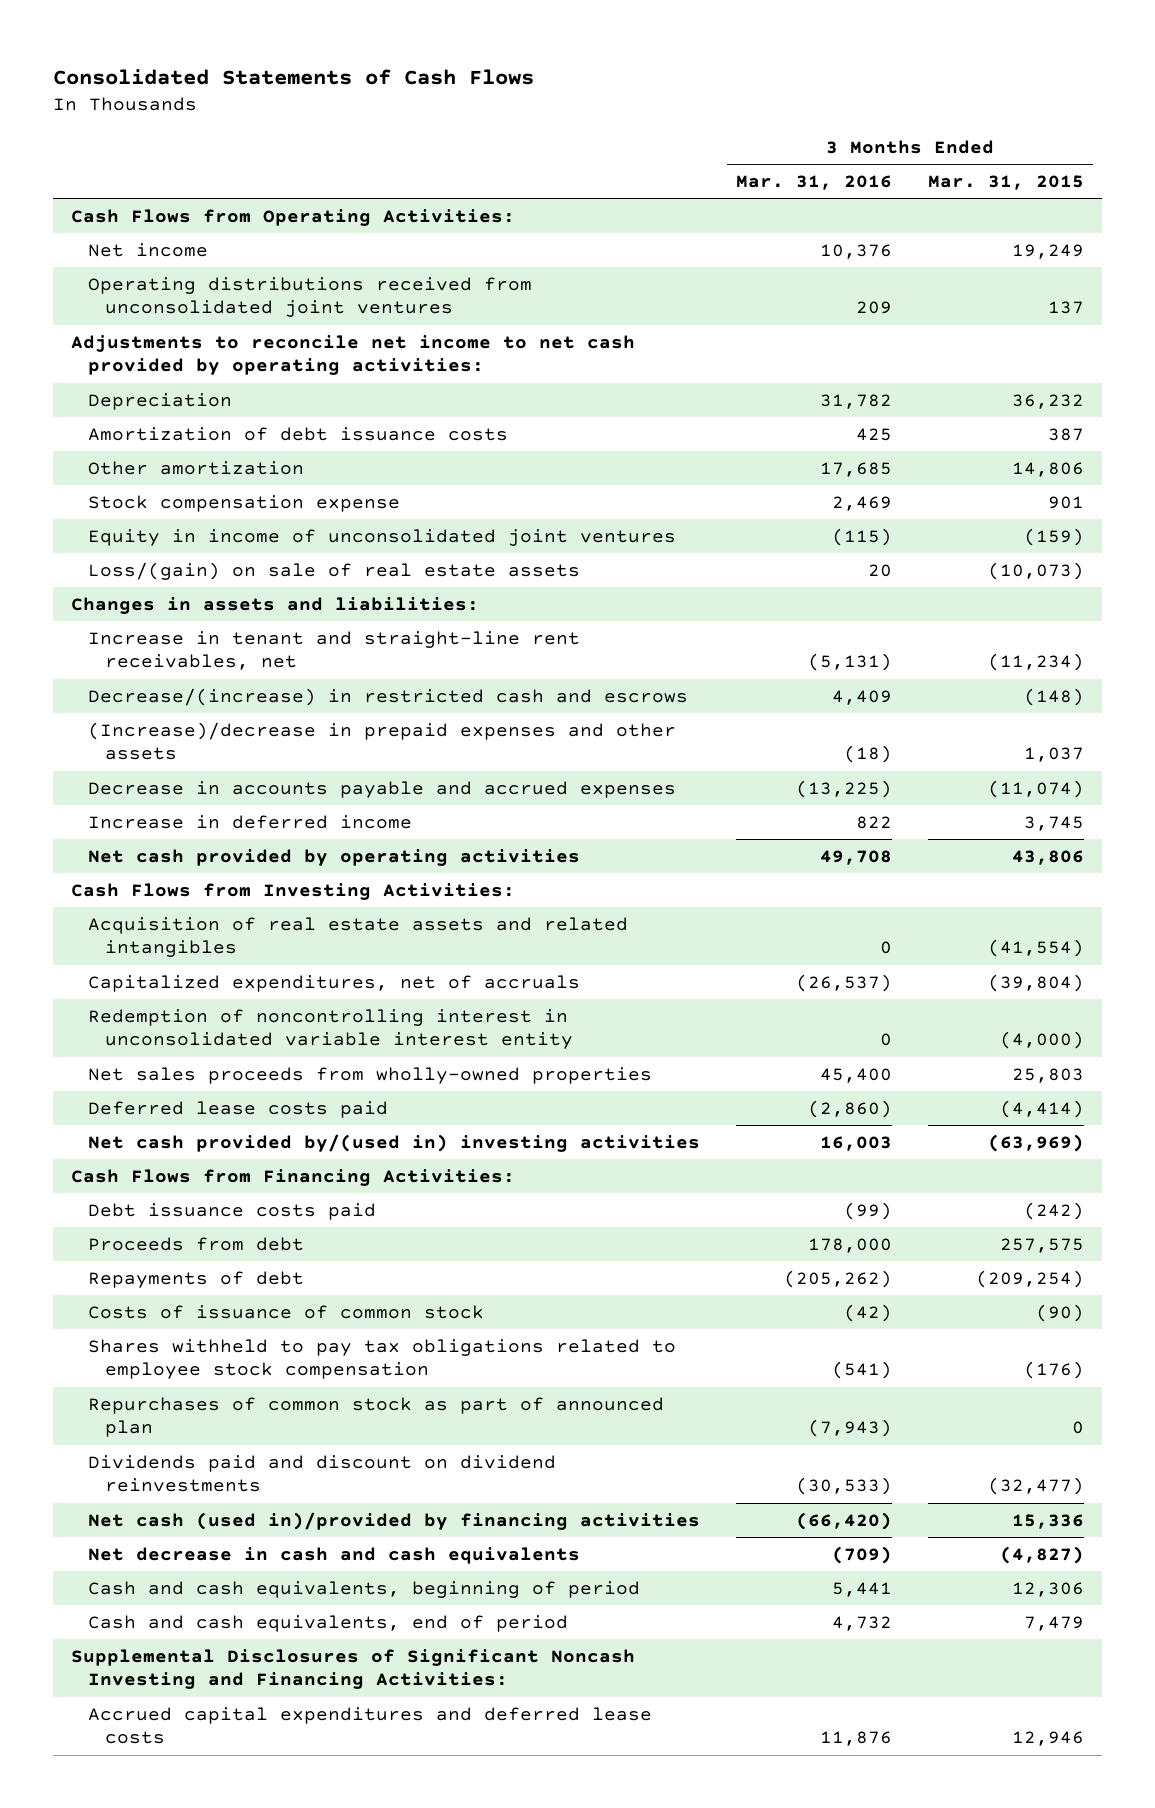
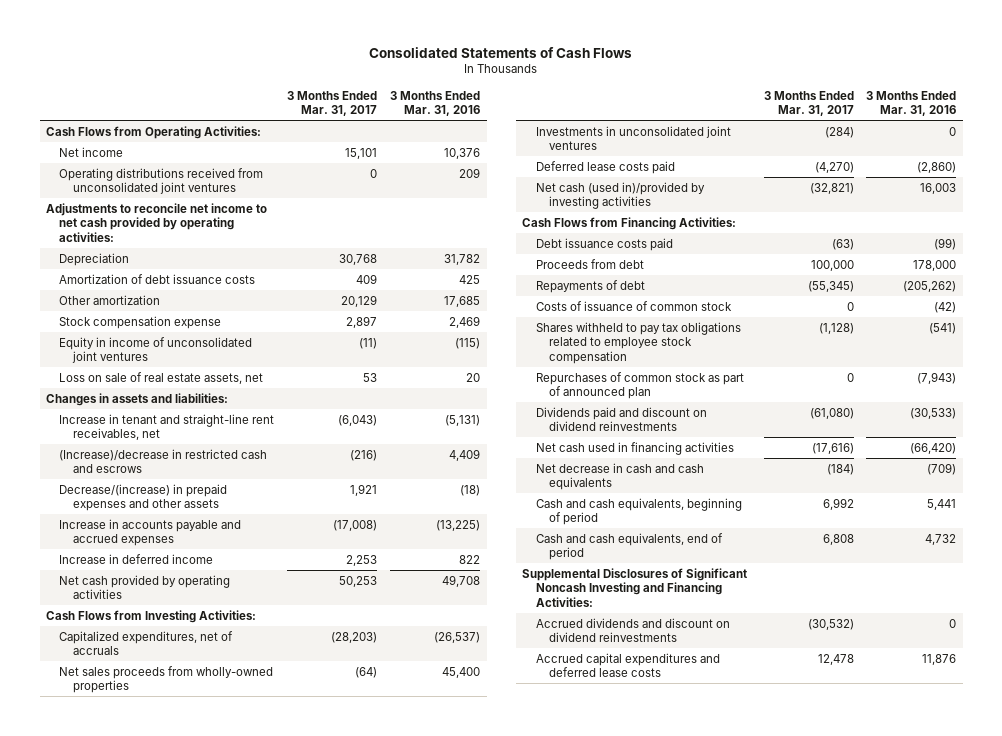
- | 3 Months Ended Mar. 31, 2016 | 3 Months Ended Mar. 31, 2015
+ | 3 Months Ended Mar. 31, 2017 | 3 Months Ended Mar. 31, 2016
- Loss/(gain) on sale of real estate assets | 20 | (10,073)
+ Loss on sale of real estate assets, net | 53 | 20
- Decrease/(increase) in restricted cash and escrows | 4,409 | (148)
- (Increase)/decrease in prepaid expenses and other assets | (18) | 1,037
- Decrease in accounts payable and accrued expenses | (13,225) | (11,074)
+ (Increase)/decrease in restricted cash and escrows | (216) | 4,409
+ Decrease/(increase) in prepaid expenses and other assets | 1,921 | (18)
+ Increase in accounts payable and accrued expenses | (17,008) | (13,225)
- Acquisition of real estate assets and related intangibles | 0 | (41,554)
- Redemption of noncontrolling interest in unconsolidated variable interest entity | 0 | (4,000)
+ Investments in unconsolidated joint ventures | (284) | 0
- Net cash provided by/(used in) investing activities | 16,003 | (63,969)
+ Net cash (used in)/provided by investing activities | (32,821) | 16,003
- Net cash (used in)/provided by financing activities | (66,420) | 15,336
+ Net cash used in financing activities | (17,616) | (66,420)
+ Accrued dividends and discount on dividend reinvestments | (30,532) | 0

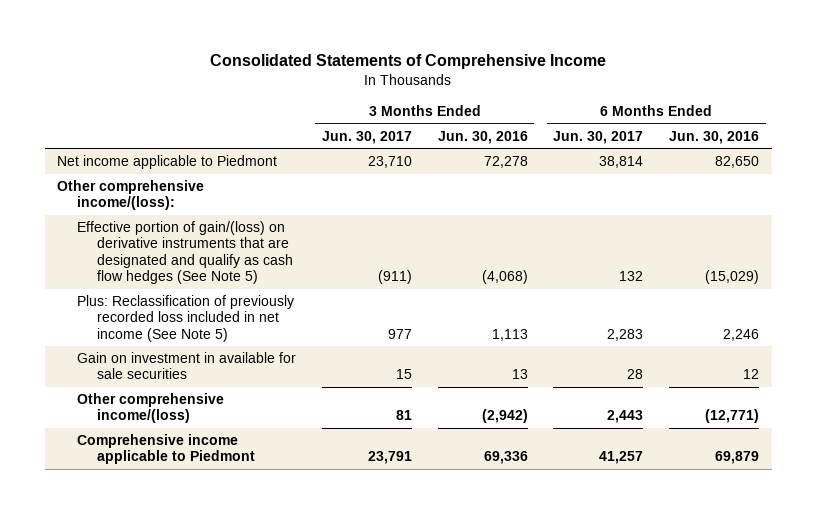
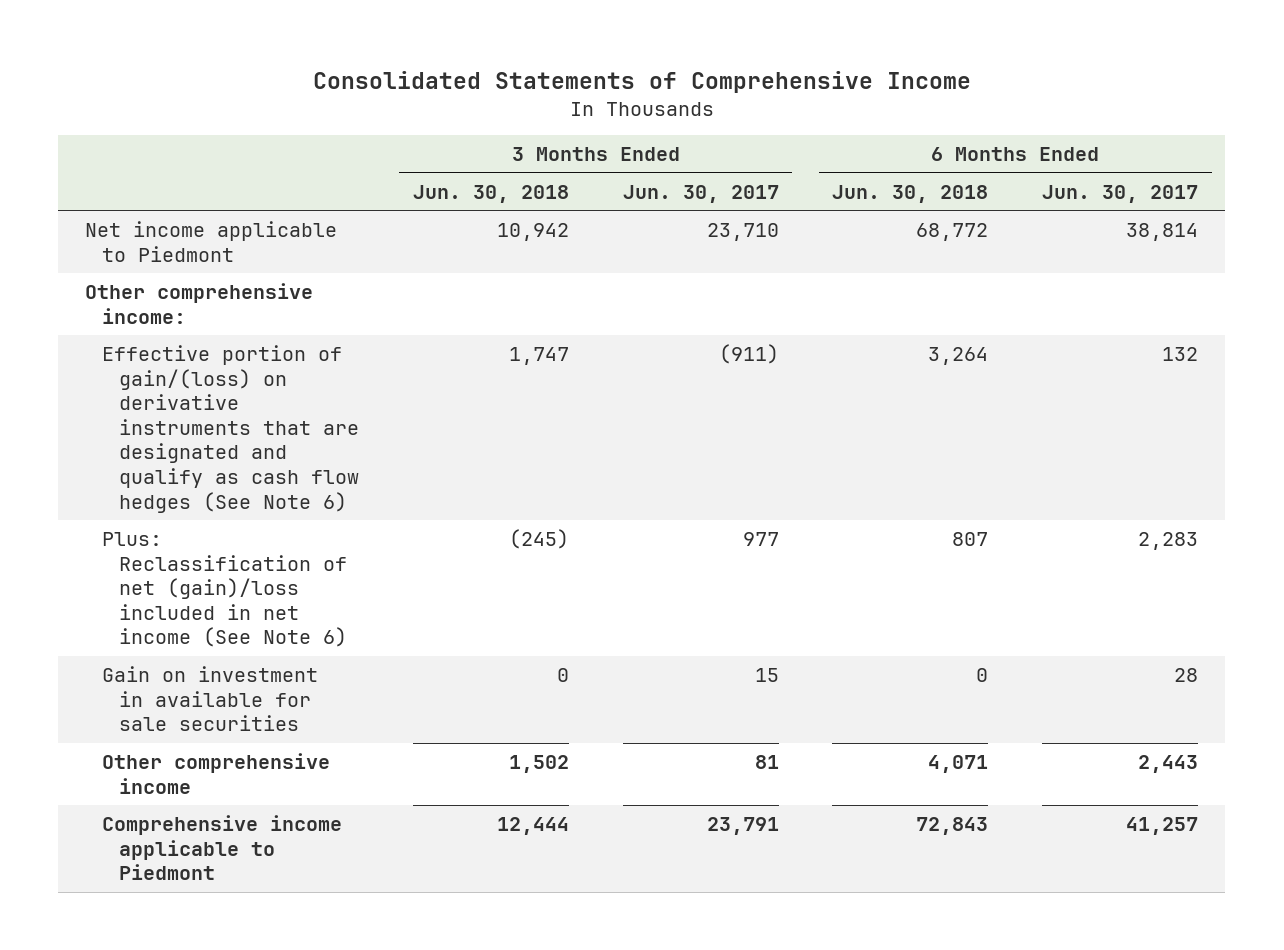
- | 3 Months Ended Jun. 30, 2017 | 3 Months Ended Jun. 30, 2016 | 6 Months Ended Jun. 30, 2017 | 6 Months Ended Jun. 30, 2016
+ | 3 Months Ended Jun. 30, 2018 | 3 Months Ended Jun. 30, 2017 | 6 Months Ended Jun. 30, 2018 | 6 Months Ended Jun. 30, 2017
- Other comprehensive income/(loss):
- Effective portion of gain/(loss) on derivative instruments that are designated and qualify as cash flow hedges (See Note 5) | (911) | (4,068) | 132 | (15,029)
- Plus: Reclassification of previously recorded loss included in net income (See Note 5) | 977 | 1,113 | 2,283 | 2,246
+ Other comprehensive income:
+ Effective portion of gain/(loss) on derivative instruments that are designated and qualify as cash flow hedges (See Note 6) | 1,747 | (911) | 3,264 | 132
+ Plus: Reclassification of net (gain)/loss included in net income (See Note 6) | (245) | 977 | 807 | 2,283
- Other comprehensive income/(loss) | 81 | (2,942) | 2,443 | (12,771)
+ Other comprehensive income | 1,502 | 81 | 4,071 | 2,443

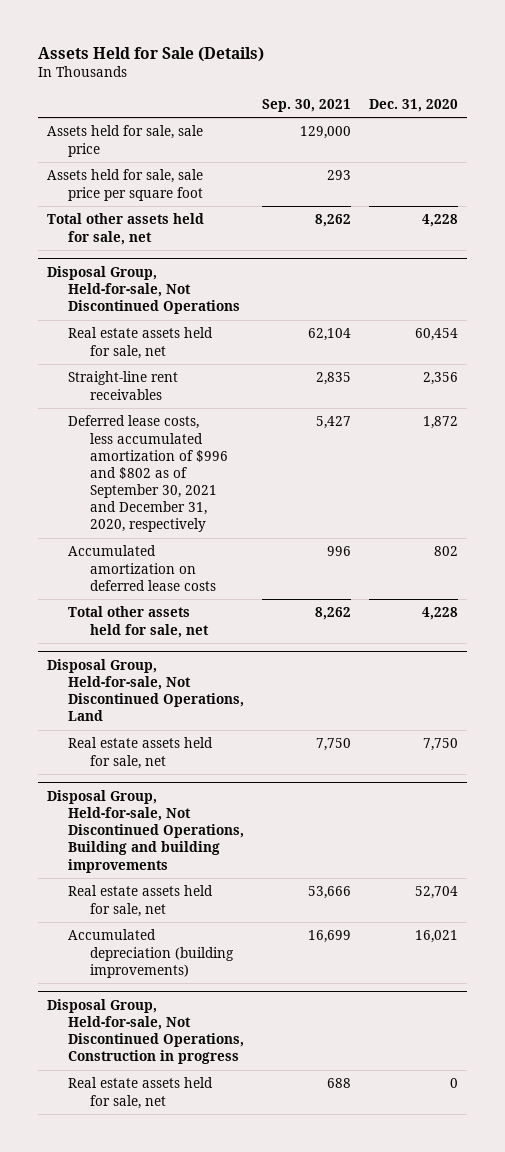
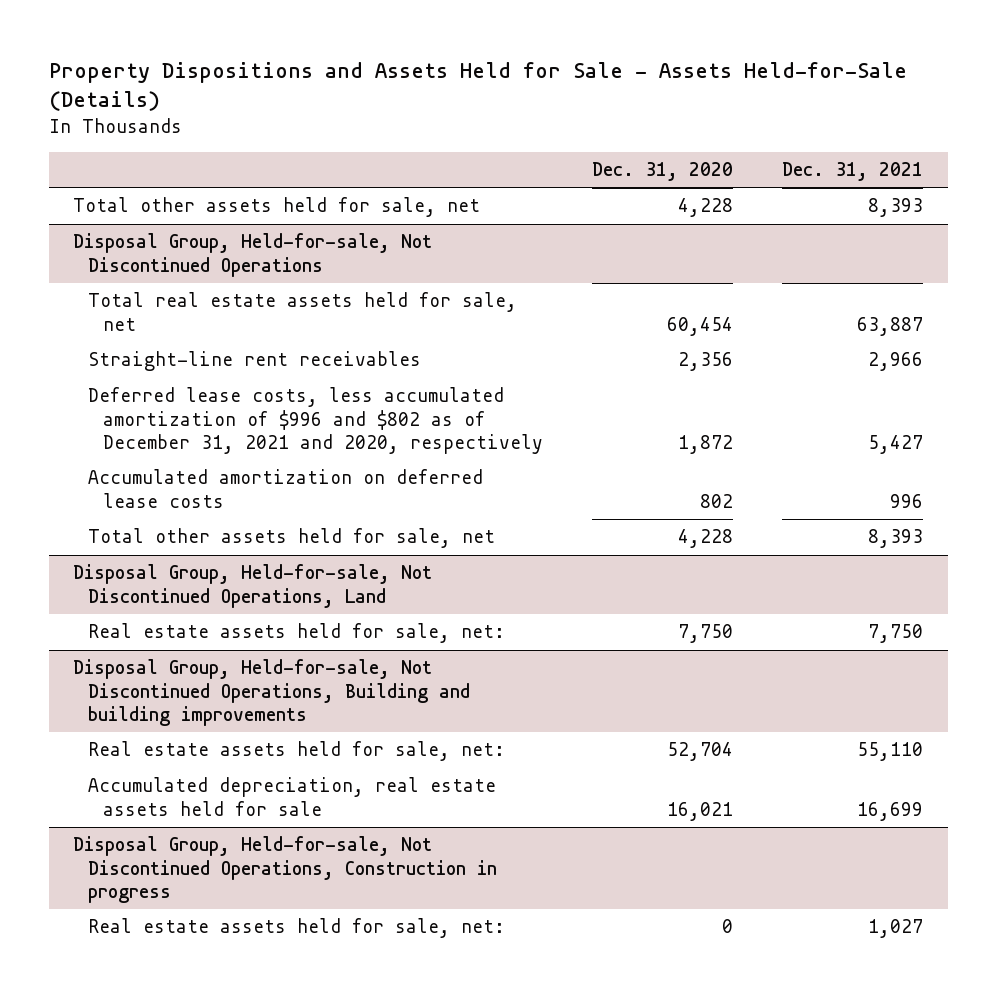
- Assets Held for Sale (Details)
+ Property Dispositions and Assets Held for Sale - Assets Held-for-Sale (Details)
- | Sep. 30, 2021 | Dec. 31, 2020
+ | Dec. 31, 2020 | Dec. 31, 2021
- Assets held for sale, sale price | 129,000 |
- Assets held for sale, sale price per square foot | 293 |
@ Disposal Group, Held-for-sale, Not Discontinued Operations
- Real estate assets held for sale, net | 62,104 | 60,454
+ Total real estate assets held for sale, net | 60,454 | 63,887
- Deferred lease costs, less accumulated amortization of $996 and $802 as of September 30, 2021 and December 31, 2020, respectively | 5,427 | 1,872
+ Deferred lease costs, less accumulated amortization of $996 and $802 as of December 31, 2021 and 2020, respectively | 1,872 | 5,427
@ Disposal Group, Held-for-sale, Not Discontinued Operations, Land
- Real estate assets held for sale, net | 7,750 | 7,750
+ Real estate assets held for sale, net: | 7,750 | 7,750
@ Disposal Group, Held-for-sale, Not Discontinued Operations, Building and building improvements
- Real estate assets held for sale, net | 53,666 | 52,704
- Accumulated depreciation (building improvements) | 16,699 | 16,021
+ Real estate assets held for sale, net: | 52,704 | 55,110
+ Accumulated depreciation, real estate assets held for sale | 16,021 | 16,699
@ Disposal Group, Held-for-sale, Not Discontinued Operations, Construction in progress
- Real estate assets held for sale, net | 688 | 0
+ Real estate assets held for sale, net: | 0 | 1,027

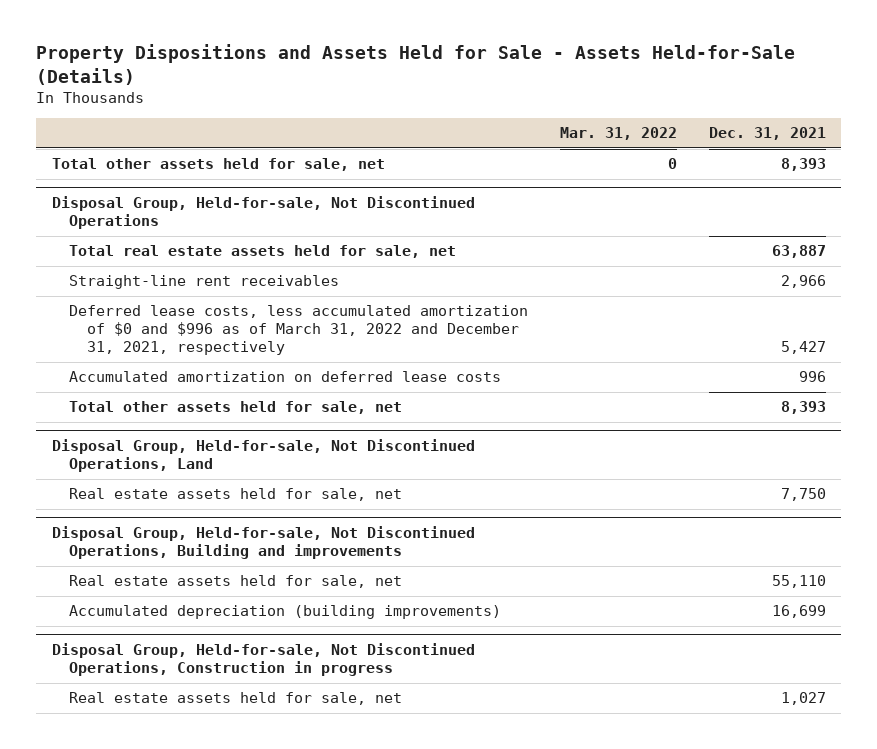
- | Dec. 31, 2020 | Dec. 31, 2021
+ | Mar. 31, 2022 | Dec. 31, 2021
@ Disposal Group, Held-for-sale, Not Discontinued Operations
- Deferred lease costs, less accumulated amortization of $996 and $802 as of December 31, 2021 and 2020, respectively | 1,872 | 5,427
+ Deferred lease costs, less accumulated amortization of $0 and $996 as of March 31, 2022 and December 31, 2021, respectively | | 5,427
@ Disposal Group, Held-for-sale, Not Discontinued Operations, Land
- Real estate assets held for sale, net: | 7,750 | 7,750
- Disposal Group, Held-for-sale, Not Discontinued Operations, Building and building improvements
- Real estate assets held for sale, net: | 52,704 | 55,110
- Accumulated depreciation, real estate assets held for sale | 16,021 | 16,699
@ Disposal Group, Held-for-sale, Not Discontinued Operations, Land
+ Real estate assets held for sale, net | | 7,750
+ Disposal Group, Held-for-sale, Not Discontinued Operations, Building and improvements
+ Real estate assets held for sale, net | | 55,110
+ Accumulated depreciation (building improvements) | | 16,699
@ Disposal Group, Held-for-sale, Not Discontinued Operations, Construction in progress
- Real estate assets held for sale, net: | 0 | 1,027
+ Real estate assets held for sale, net | | 1,027

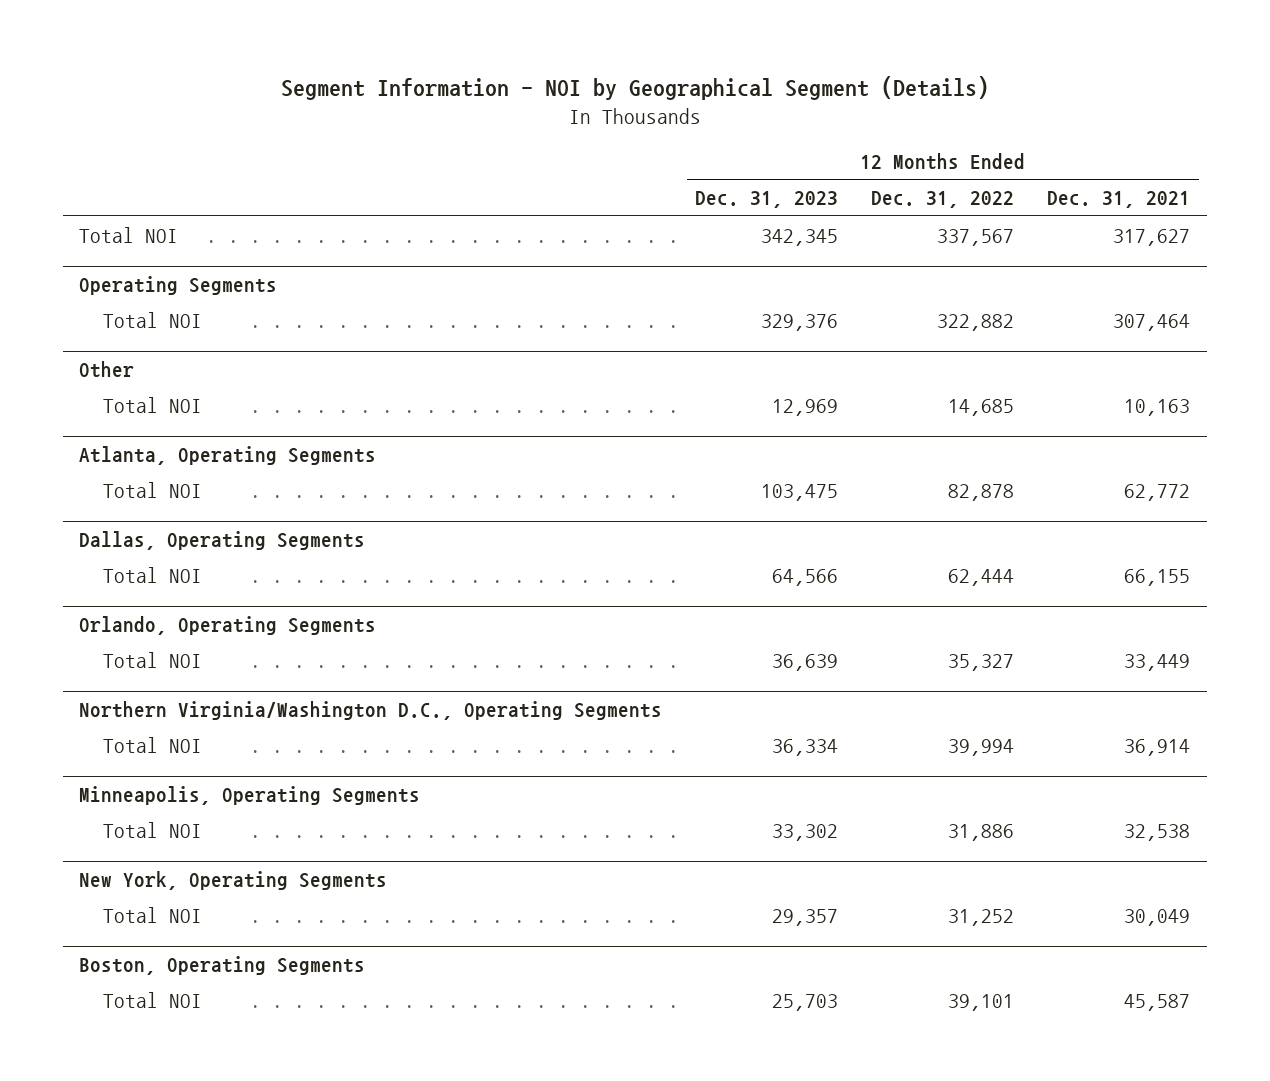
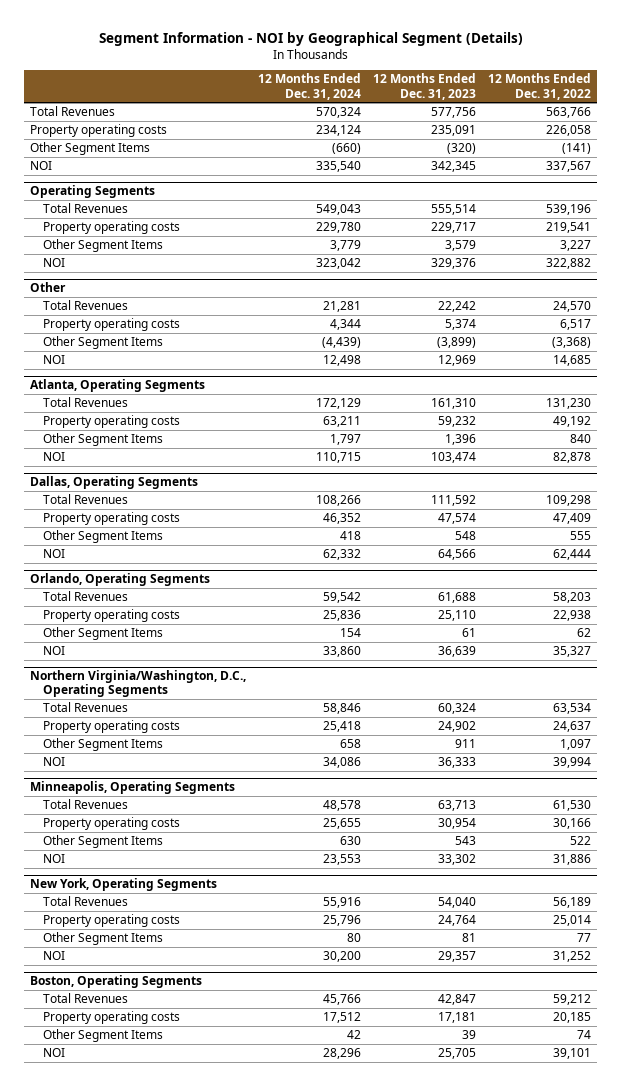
- | 12 Months Ended Dec. 31, 2023 | 12 Months Ended Dec. 31, 2022 | 12 Months Ended Dec. 31, 2021
+ | 12 Months Ended Dec. 31, 2024 | 12 Months Ended Dec. 31, 2023 | 12 Months Ended Dec. 31, 2022
- Total NOI | 342,345 | 337,567 | 317,627
+ Total Revenues | 570,324 | 577,756 | 563,766
+ Property operating costs | 234,124 | 235,091 | 226,058
+ Other Segment Items | (660) | (320) | (141)
+ NOI | 335,540 | 342,345 | 337,567
@ Operating Segments
- Total NOI | 329,376 | 322,882 | 307,464
+ Total Revenues | 549,043 | 555,514 | 539,196
+ Property operating costs | 229,780 | 229,717 | 219,541
+ Other Segment Items | 3,779 | 3,579 | 3,227
+ NOI | 323,042 | 329,376 | 322,882
@ Other
- Total NOI | 12,969 | 14,685 | 10,163
+ Total Revenues | 21,281 | 22,242 | 24,570
+ Property operating costs | 4,344 | 5,374 | 6,517
+ Other Segment Items | (4,439) | (3,899) | (3,368)
+ NOI | 12,498 | 12,969 | 14,685
@ Atlanta, Operating Segments
- Total NOI | 103,475 | 82,878 | 62,772
+ Total Revenues | 172,129 | 161,310 | 131,230
+ Property operating costs | 63,211 | 59,232 | 49,192
+ Other Segment Items | 1,797 | 1,396 | 840
+ NOI | 110,715 | 103,474 | 82,878
@ Dallas, Operating Segments
- Total NOI | 64,566 | 62,444 | 66,155
+ Total Revenues | 108,266 | 111,592 | 109,298
+ Property operating costs | 46,352 | 47,574 | 47,409
+ Other Segment Items | 418 | 548 | 555
+ NOI | 62,332 | 64,566 | 62,444
@ Orlando, Operating Segments
- Total NOI | 36,639 | 35,327 | 33,449
- Northern Virginia/Washington D.C., Operating Segments
- Total NOI | 36,334 | 39,994 | 36,914
@ Orlando, Operating Segments
+ Total Revenues | 59,542 | 61,688 | 58,203
+ Property operating costs | 25,836 | 25,110 | 22,938
+ Other Segment Items | 154 | 61 | 62
+ NOI | 33,860 | 36,639 | 35,327
+ Northern Virginia/Washington, D.C., Operating Segments
+ Total Revenues | 58,846 | 60,324 | 63,534
+ Property operating costs | 25,418 | 24,902 | 24,637
+ Other Segment Items | 658 | 911 | 1,097
+ NOI | 34,086 | 36,333 | 39,994
@ Minneapolis, Operating Segments
- Total NOI | 33,302 | 31,886 | 32,538
+ Total Revenues | 48,578 | 63,713 | 61,530
+ Property operating costs | 25,655 | 30,954 | 30,166
+ Other Segment Items | 630 | 543 | 522
+ NOI | 23,553 | 33,302 | 31,886
@ New York, Operating Segments
- Total NOI | 29,357 | 31,252 | 30,049
+ Total Revenues | 55,916 | 54,040 | 56,189
+ Property operating costs | 25,796 | 24,764 | 25,014
+ Other Segment Items | 80 | 81 | 77
+ NOI | 30,200 | 29,357 | 31,252
@ Boston, Operating Segments
- Total NOI | 25,703 | 39,101 | 45,587
+ Total Revenues | 45,766 | 42,847 | 59,212
+ Property operating costs | 17,512 | 17,181 | 20,185
+ Other Segment Items | 42 | 39 | 74
+ NOI | 28,296 | 25,705 | 39,101

